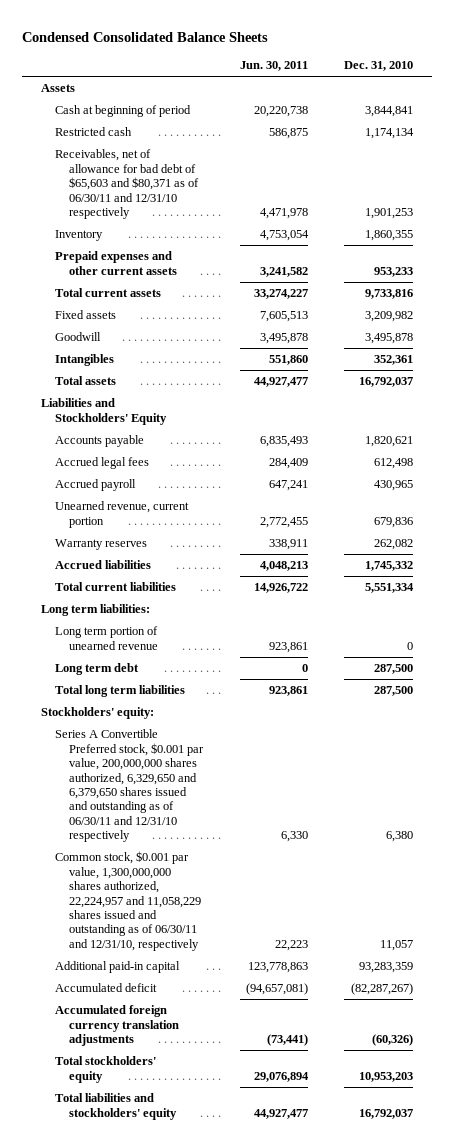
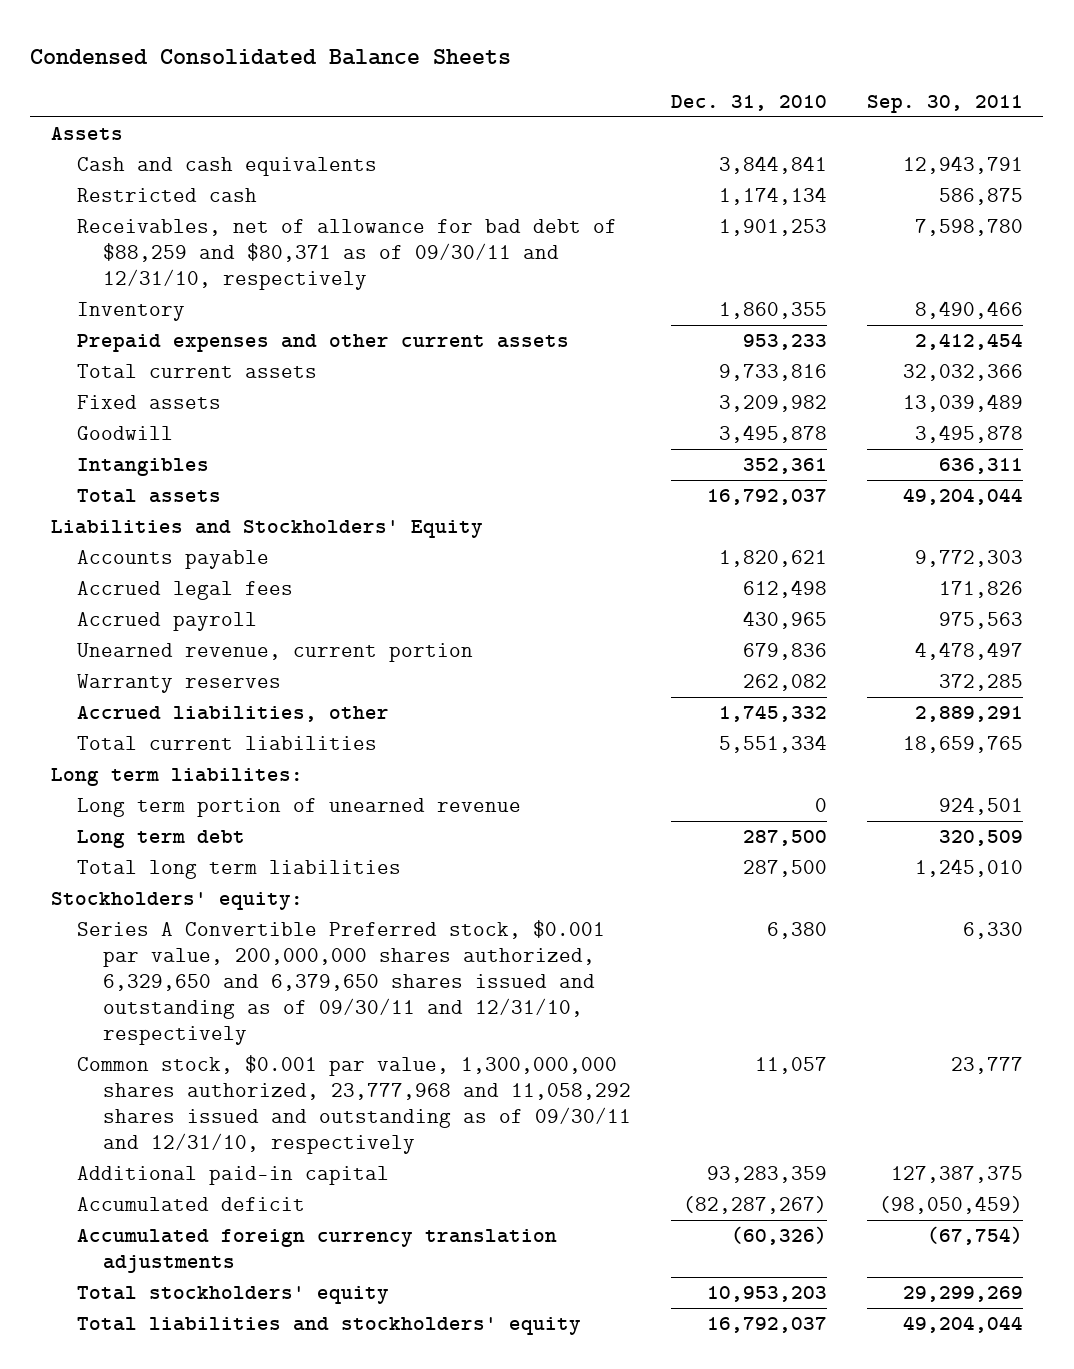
- | Jun. 30, 2011 | Dec. 31, 2010
+ | Dec. 31, 2010 | Sep. 30, 2011
- Cash at beginning of period | 20,220,738 | 3,844,841
+ Cash and cash equivalents | 3,844,841 | 12,943,791
- Receivables, net of allowance for bad debt of $65,603 and $80,371 as of 06/30/11 and 12/31/10 respectively | 4,471,978 | 1,901,253
+ Receivables, net of allowance for bad debt of $88,259 and $80,371 as of 09/30/11 and 12/31/10, respectively | 1,901,253 | 7,598,780
- Accrued liabilities | 4,048,213 | 1,745,332
+ Accrued liabilities, other | 1,745,332 | 2,889,291
- Long term liabilities:
+ Long term liabilites:
- Series A Convertible Preferred stock, $0.001 par value, 200,000,000 shares authorized, 6,329,650 and 6,379,650 shares issued and outstanding as of 06/30/11 and 12/31/10 respectively | 6,330 | 6,380
- Common stock, $0.001 par value, 1,300,000,000 shares authorized, 22,224,957 and 11,058,229 shares issued and outstanding as of 06/30/11 and 12/31/10, respectively | 22,223 | 11,057
+ Series A Convertible Preferred stock, $0.001 par value, 200,000,000 shares authorized, 6,329,650 and 6,379,650 shares issued and outstanding as of 09/30/11 and 12/31/10, respectively | 6,380 | 6,330
+ Common stock, $0.001 par value, 1,300,000,000 shares authorized, 23,777,968 and 11,058,292 shares issued and outstanding as of 09/30/11 and 12/31/10, respectively | 11,057 | 23,777

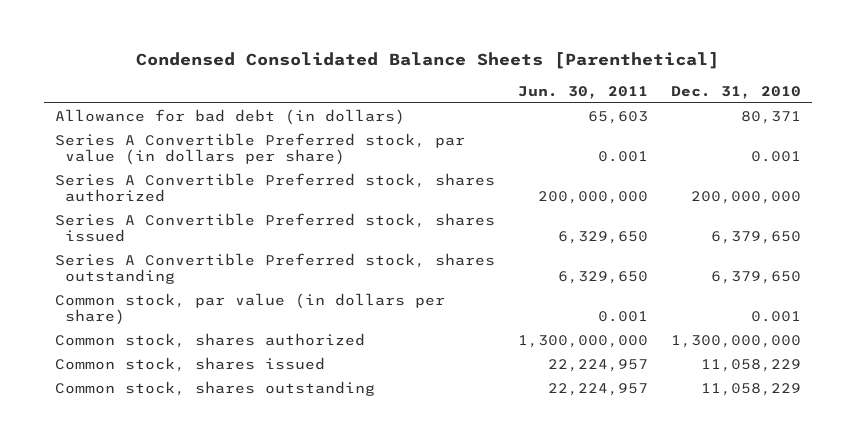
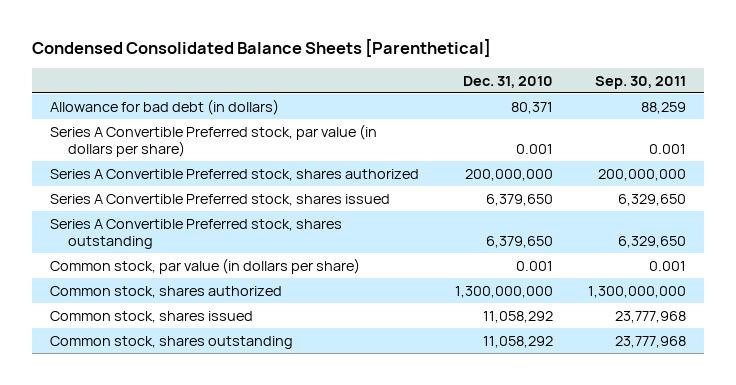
- | Jun. 30, 2011 | Dec. 31, 2010
+ | Dec. 31, 2010 | Sep. 30, 2011
- Common stock, shares issued | 22,224,957 | 11,058,229
- Common stock, shares outstanding | 22,224,957 | 11,058,229
+ Common stock, shares issued | 11,058,292 | 23,777,968
+ Common stock, shares outstanding | 11,058,292 | 23,777,968

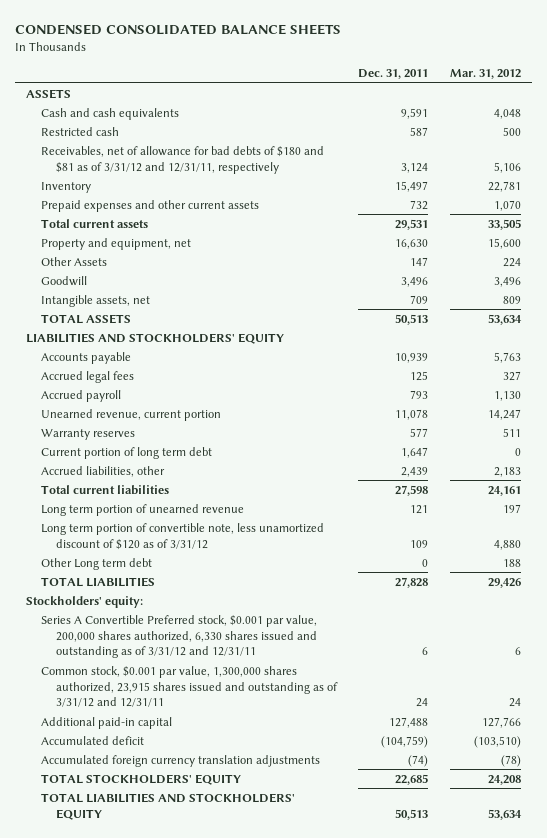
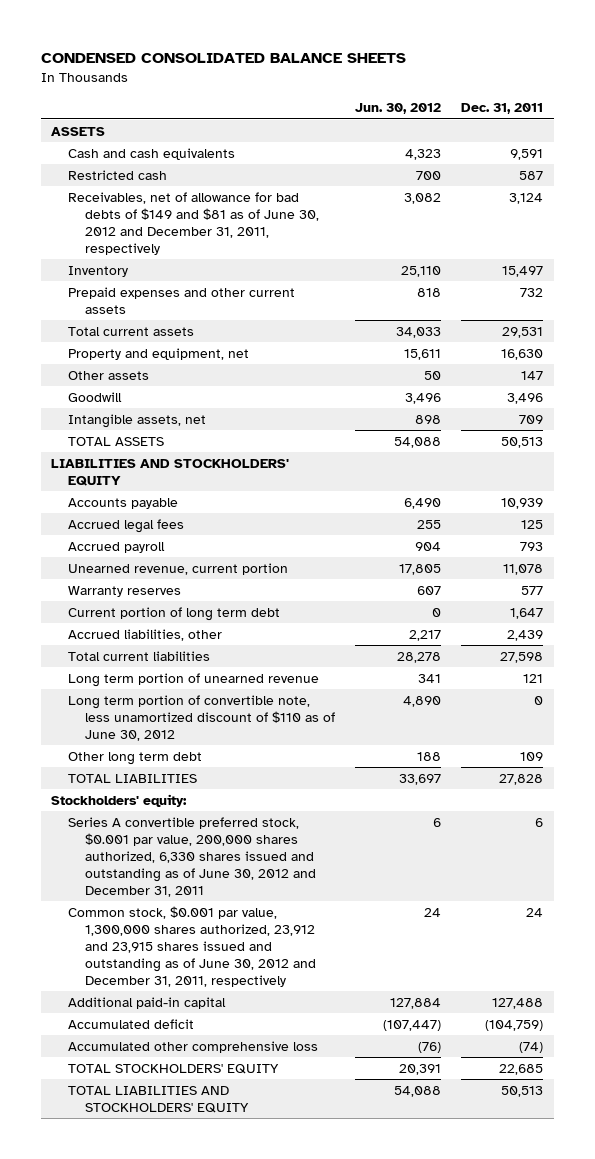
- | Dec. 31, 2011 | Mar. 31, 2012
+ | Jun. 30, 2012 | Dec. 31, 2011
- Receivables, net of allowance for bad debts of $180 and $81 as of 3/31/12 and 12/31/11, respectively | 3,124 | 5,106
+ Receivables, net of allowance for bad debts of $149 and $81 as of June 30, 2012 and December 31, 2011, respectively | 3,082 | 3,124
- Other Assets | 147 | 224
+ Other assets | 50 | 147
- Long term portion of convertible note, less unamortized discount of $120 as of 3/31/12 | 109 | 4,880
- Other Long term debt | 0 | 188
+ Long term portion of convertible note, less unamortized discount of $110 as of June 30, 2012 | 4,890 | 0
+ Other long term debt | 188 | 109
- Series A Convertible Preferred stock, $0.001 par value, 200,000 shares authorized, 6,330 shares issued and outstanding as of 3/31/12 and 12/31/11 | 6 | 6
- Common stock, $0.001 par value, 1,300,000 shares authorized, 23,915 shares issued and outstanding as of 3/31/12 and 12/31/11 | 24 | 24
+ Series A convertible preferred stock, $0.001 par value, 200,000 shares authorized, 6,330 shares issued and outstanding as of June 30, 2012 and December 31, 2011 | 6 | 6
+ Common stock, $0.001 par value, 1,300,000 shares authorized, 23,912 and 23,915 shares issued and outstanding as of June 30, 2012 and December 31, 2011, respectively | 24 | 24
- Accumulated foreign currency translation adjustments | (74) | (78)
+ Accumulated other comprehensive loss | (76) | (74)

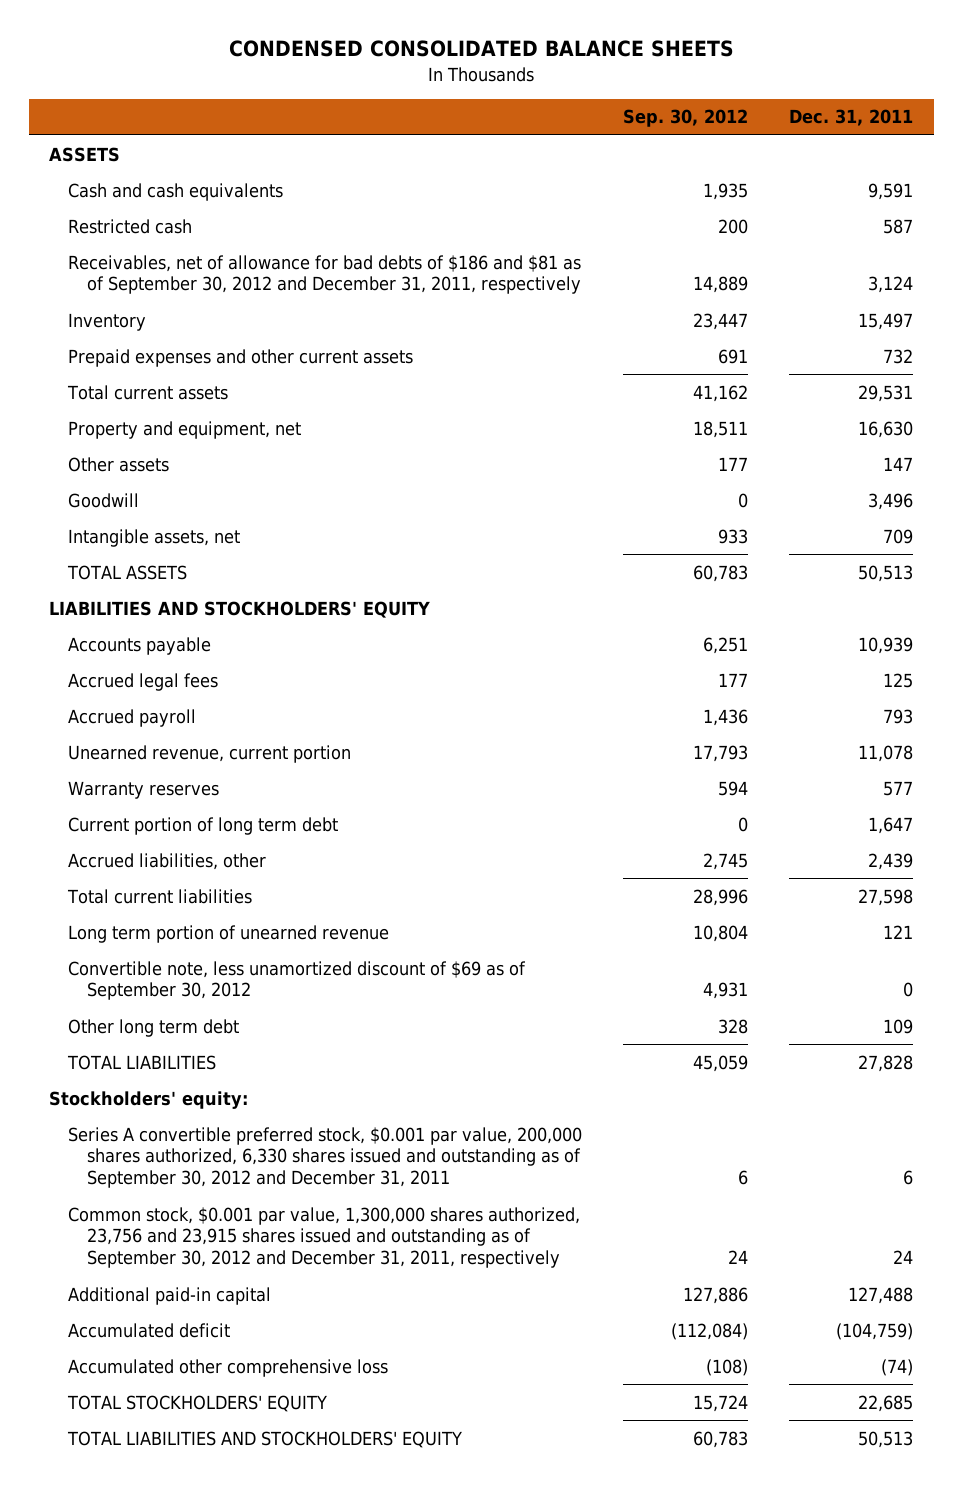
- | Jun. 30, 2012 | Dec. 31, 2011
+ | Sep. 30, 2012 | Dec. 31, 2011
- Receivables, net of allowance for bad debts of $149 and $81 as of June 30, 2012 and December 31, 2011, respectively | 3,082 | 3,124
+ Receivables, net of allowance for bad debts of $186 and $81 as of September 30, 2012 and December 31, 2011, respectively | 14,889 | 3,124
- Long term portion of convertible note, less unamortized discount of $110 as of June 30, 2012 | 4,890 | 0
+ Convertible note, less unamortized discount of $69 as of September 30, 2012 | 4,931 | 0
- Series A convertible preferred stock, $0.001 par value, 200,000 shares authorized, 6,330 shares issued and outstanding as of June 30, 2012 and December 31, 2011 | 6 | 6
- Common stock, $0.001 par value, 1,300,000 shares authorized, 23,912 and 23,915 shares issued and outstanding as of June 30, 2012 and December 31, 2011, respectively | 24 | 24
+ Series A convertible preferred stock, $0.001 par value, 200,000 shares authorized, 6,330 shares issued and outstanding as of September 30, 2012 and December 31, 2011 | 6 | 6
+ Common stock, $0.001 par value, 1,300,000 shares authorized, 23,756 and 23,915 shares issued and outstanding as of September 30, 2012 and December 31, 2011, respectively | 24 | 24

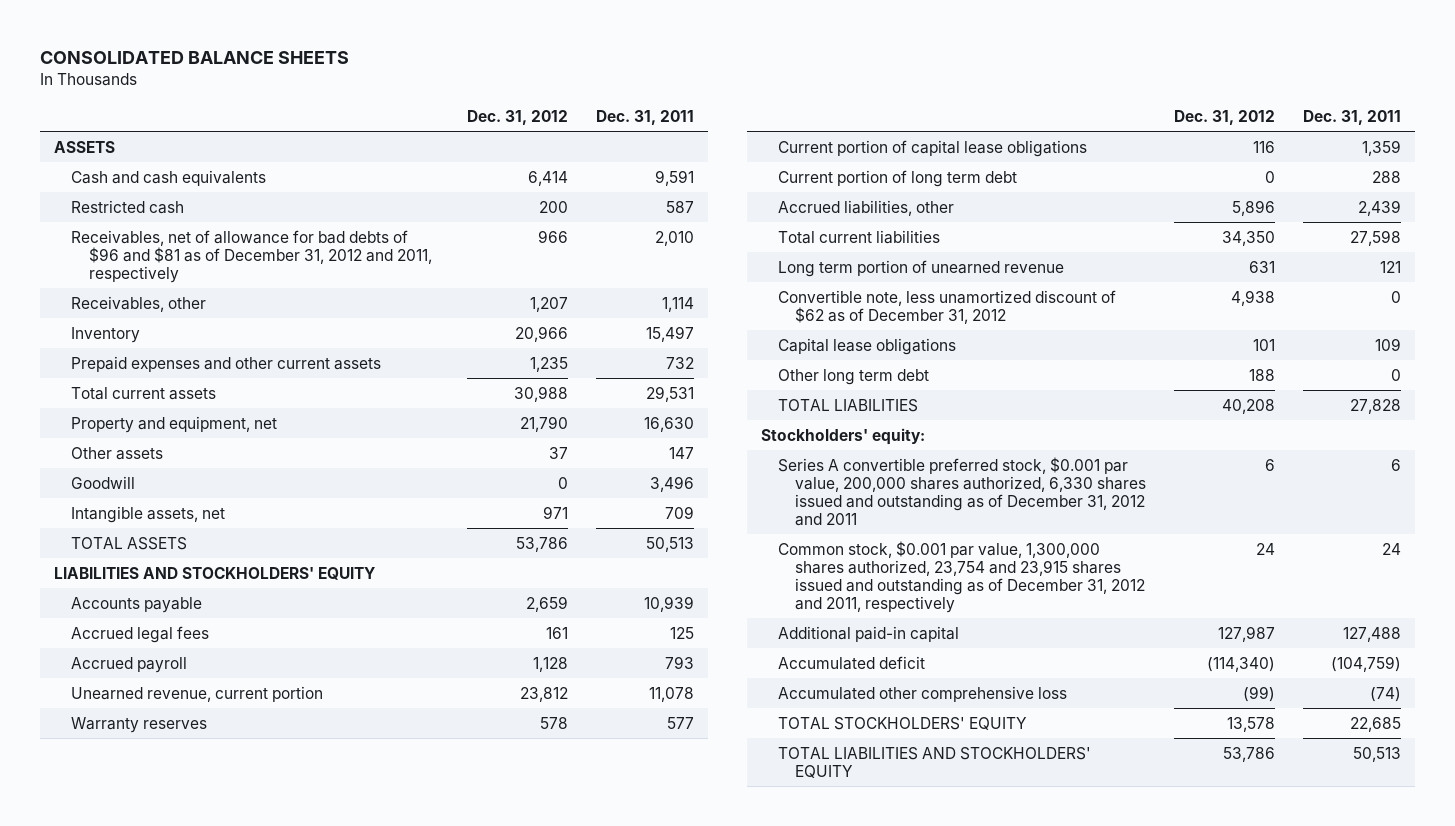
- CONDENSED CONSOLIDATED BALANCE SHEETS
+ CONSOLIDATED BALANCE SHEETS
- | Sep. 30, 2012 | Dec. 31, 2011
+ | Dec. 31, 2012 | Dec. 31, 2011
- Receivables, net of allowance for bad debts of $186 and $81 as of September 30, 2012 and December 31, 2011, respectively | 14,889 | 3,124
+ Receivables, net of allowance for bad debts of $96 and $81 as of December 31, 2012 and 2011, respectively | 966 | 2,010
+ Receivables, other | 1,207 | 1,114
- Current portion of long term debt | 0 | 1,647
+ Current portion of capital lease obligations | 116 | 1,359
+ Current portion of long term debt | 0 | 288
- Convertible note, less unamortized discount of $69 as of September 30, 2012 | 4,931 | 0
- Other long term debt | 328 | 109
+ Convertible note, less unamortized discount of $62 as of December 31, 2012 | 4,938 | 0
+ Capital lease obligations | 101 | 109
+ Other long term debt | 188 | 0
- Series A convertible preferred stock, $0.001 par value, 200,000 shares authorized, 6,330 shares issued and outstanding as of September 30, 2012 and December 31, 2011 | 6 | 6
- Common stock, $0.001 par value, 1,300,000 shares authorized, 23,756 and 23,915 shares issued and outstanding as of September 30, 2012 and December 31, 2011, respectively | 24 | 24
+ Series A convertible preferred stock, $0.001 par value, 200,000 shares authorized, 6,330 shares issued and outstanding as of December 31, 2012 and 2011 | 6 | 6
+ Common stock, $0.001 par value, 1,300,000 shares authorized, 23,754 and 23,915 shares issued and outstanding as of December 31, 2012 and 2011, respectively | 24 | 24

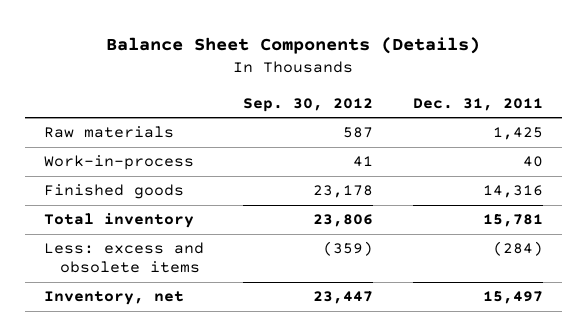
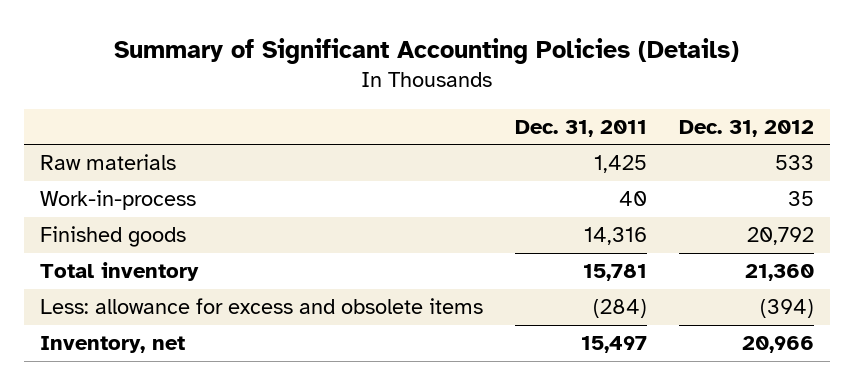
- Balance Sheet Components (Details)
+ Summary of Significant Accounting Policies (Details)
- | Sep. 30, 2012 | Dec. 31, 2011
+ | Dec. 31, 2011 | Dec. 31, 2012
- Less: excess and obsolete items | (359) | (284)
+ Less: allowance for excess and obsolete items | (284) | (394)

